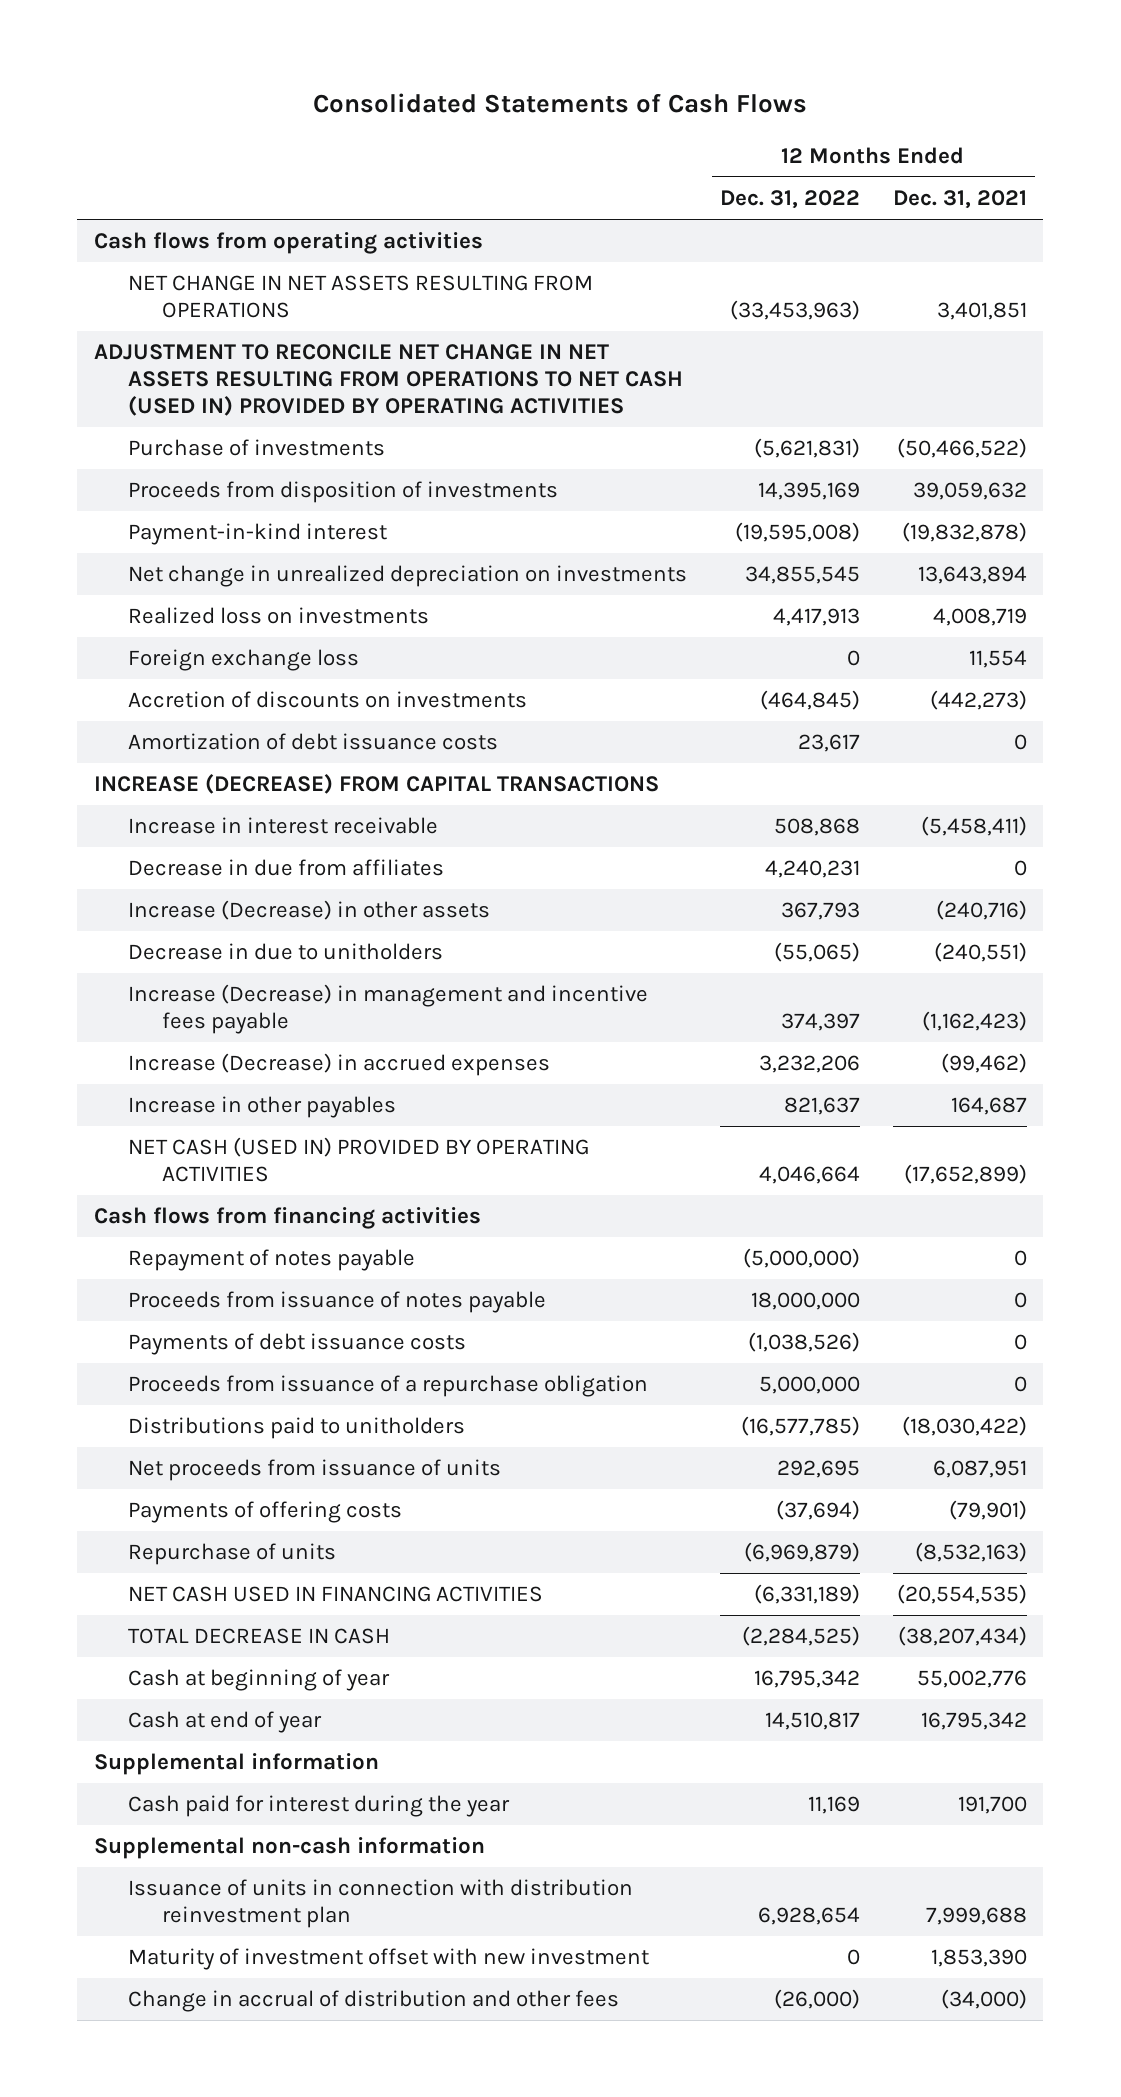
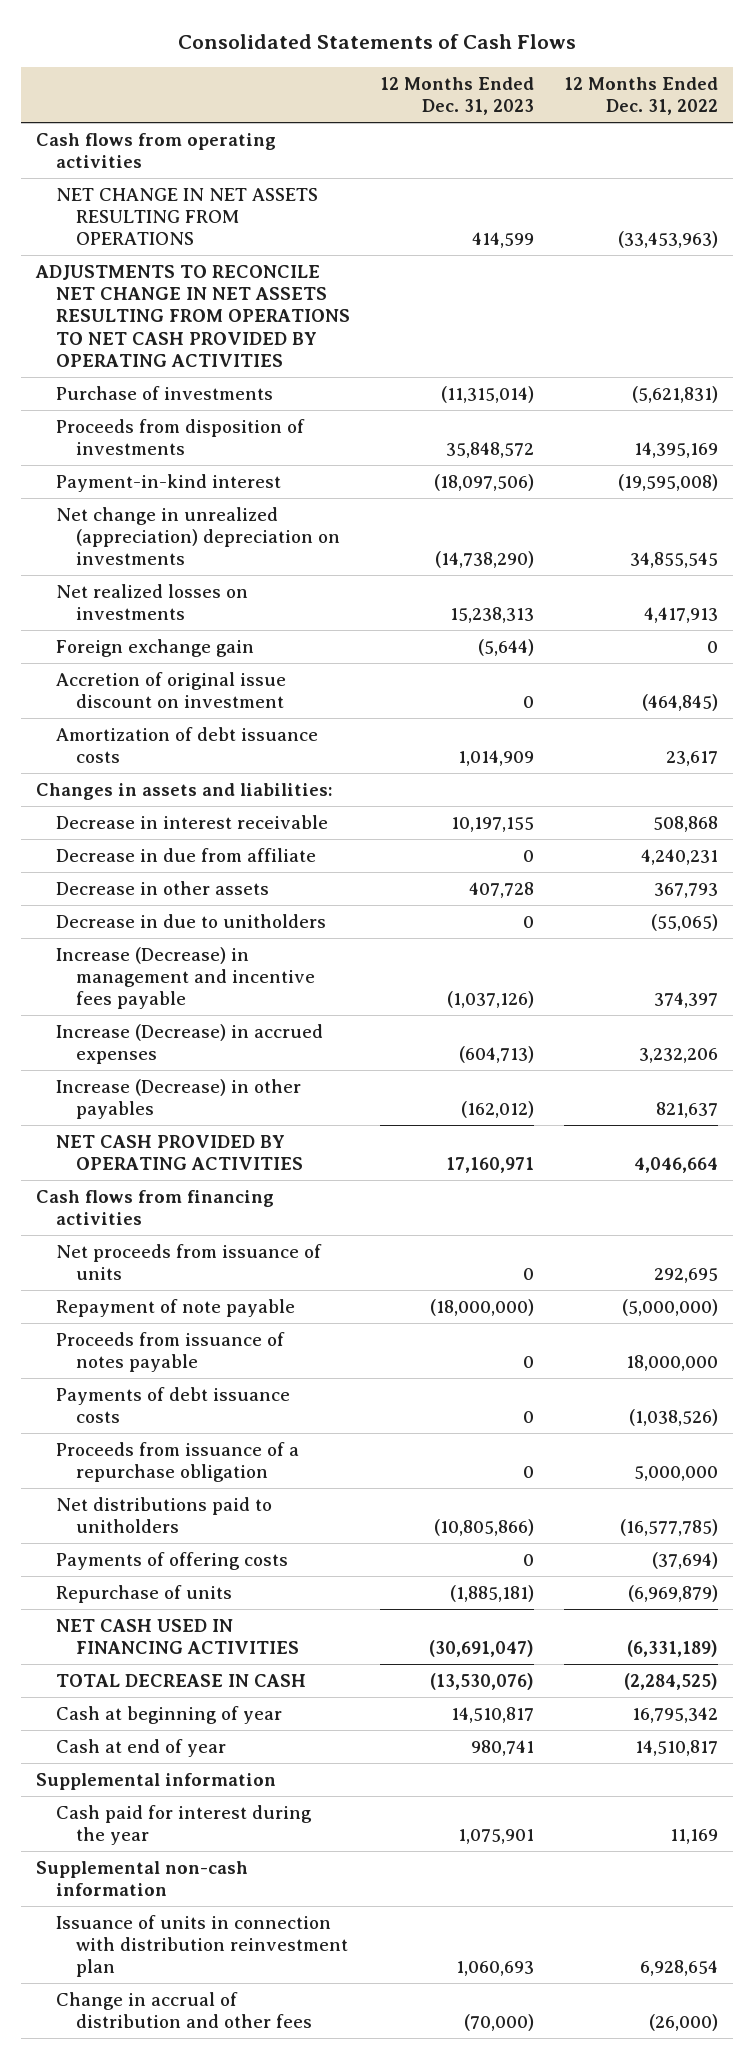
- | 12 Months Ended Dec. 31, 2022 | 12 Months Ended Dec. 31, 2021
+ | 12 Months Ended Dec. 31, 2023 | 12 Months Ended Dec. 31, 2022
- ADJUSTMENT TO RECONCILE NET CHANGE IN NET ASSETS RESULTING FROM OPERATIONS TO NET CASH (USED IN) PROVIDED BY OPERATING ACTIVITIES
+ ADJUSTMENTS TO RECONCILE NET CHANGE IN NET ASSETS RESULTING FROM OPERATIONS TO NET CASH PROVIDED BY OPERATING ACTIVITIES
- Net change in unrealized depreciation on investments | 34,855,545 | 13,643,894
- Realized loss on investments | 4,417,913 | 4,008,719
- Foreign exchange loss | 0 | 11,554
- Accretion of discounts on investments | (464,845) | (442,273)
+ Net change in unrealized (appreciation) depreciation on investments | (14,738,290) | 34,855,545
+ Net realized losses on investments | 15,238,313 | 4,417,913
+ Foreign exchange gain | (5,644) | 0
+ Accretion of original issue discount on investment | 0 | (464,845)
- INCREASE (DECREASE) FROM CAPITAL TRANSACTIONS
- Increase in interest receivable | 508,868 | (5,458,411)
- Decrease in due from affiliates | 4,240,231 | 0
- Increase (Decrease) in other assets | 367,793 | (240,716)
+ Changes in assets and liabilities:
+ Decrease in interest receivable | 10,197,155 | 508,868
+ Decrease in due from affiliate | 0 | 4,240,231
+ Decrease in other assets | 407,728 | 367,793
- Increase in other payables | 821,637 | 164,687
- NET CASH (USED IN) PROVIDED BY OPERATING ACTIVITIES | 4,046,664 | (17,652,899)
+ Increase (Decrease) in other payables | (162,012) | 821,637
+ NET CASH PROVIDED BY OPERATING ACTIVITIES | 17,160,971 | 4,046,664
- Repayment of notes payable | (5,000,000) | 0
moved up: Net proceeds from issuance of units | 0 | 292,695
+ Repayment of note payable | (18,000,000) | (5,000,000)
- Distributions paid to unitholders | (16,577,785) | (18,030,422)
+ Net distributions paid to unitholders | (10,805,866) | (16,577,785)
- Maturity of investment offset with new investment | 0 | 1,853,390

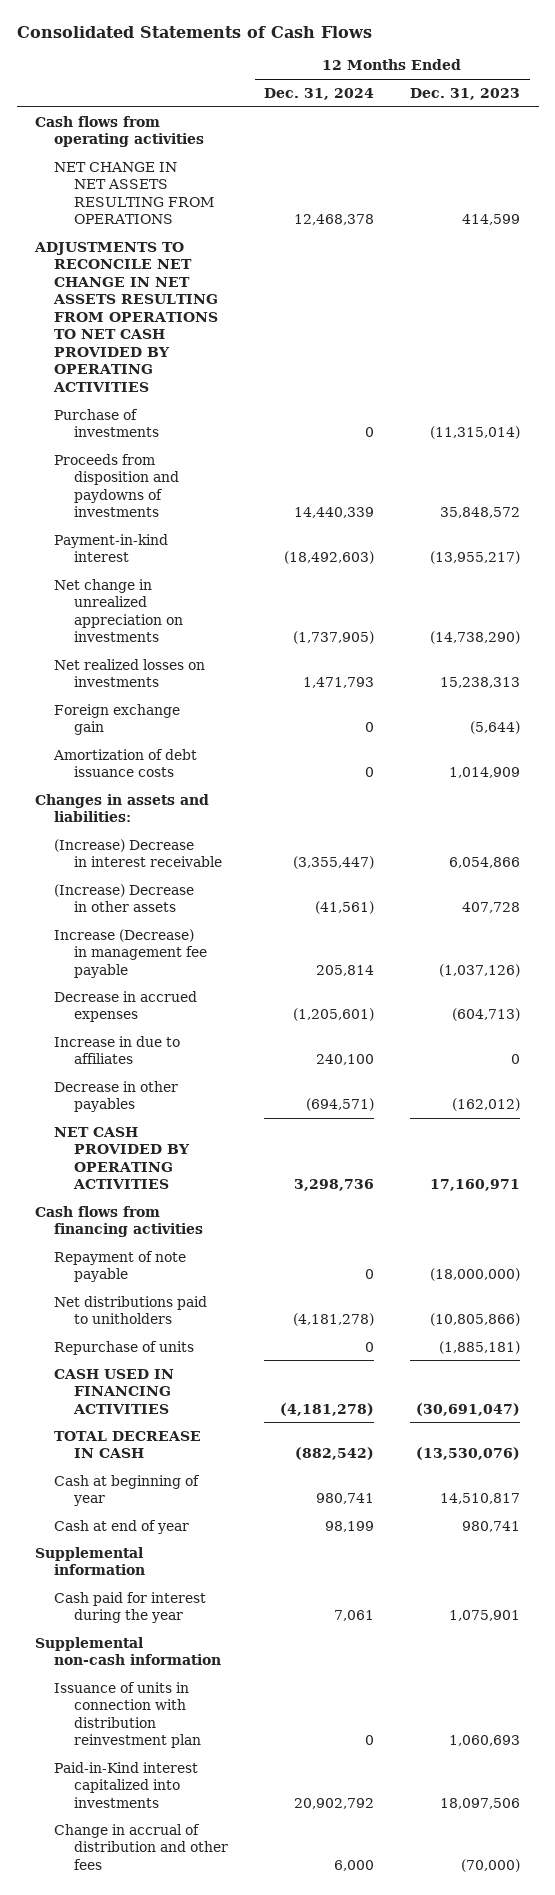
- | 12 Months Ended Dec. 31, 2023 | 12 Months Ended Dec. 31, 2022
+ | 12 Months Ended Dec. 31, 2024 | 12 Months Ended Dec. 31, 2023
- Proceeds from disposition of investments | 35,848,572 | 14,395,169
- Payment-in-kind interest | (18,097,506) | (19,595,008)
- Net change in unrealized (appreciation) depreciation on investments | (14,738,290) | 34,855,545
+ Proceeds from disposition and paydowns of investments | 14,440,339 | 35,848,572
+ Payment-in-kind interest | (18,492,603) | (13,955,217)
+ Net change in unrealized appreciation on investments | (1,737,905) | (14,738,290)
- Accretion of original issue discount on investment | 0 | (464,845)
- Decrease in interest receivable | 10,197,155 | 508,868
- Decrease in due from affiliate | 0 | 4,240,231
- Decrease in other assets | 407,728 | 367,793
- Decrease in due to unitholders | 0 | (55,065)
- Increase (Decrease) in management and incentive fees payable | (1,037,126) | 374,397
- Increase (Decrease) in accrued expenses | (604,713) | 3,232,206
- Increase (Decrease) in other payables | (162,012) | 821,637
+ (Increase) Decrease in interest receivable | (3,355,447) | 6,054,866
+ (Increase) Decrease in other assets | (41,561) | 407,728
+ Increase (Decrease) in management fee payable | 205,814 | (1,037,126)
+ Decrease in accrued expenses | (1,205,601) | (604,713)
+ Increase in due to affiliates | 240,100 | 0
+ Decrease in other payables | (694,571) | (162,012)
- Net proceeds from issuance of units | 0 | 292,695
- Proceeds from issuance of notes payable | 0 | 18,000,000
- Payments of debt issuance costs | 0 | (1,038,526)
- Proceeds from issuance of a repurchase obligation | 0 | 5,000,000
- Payments of offering costs | 0 | (37,694)
- NET CASH USED IN FINANCING ACTIVITIES | (30,691,047) | (6,331,189)
+ CASH USED IN FINANCING ACTIVITIES | (4,181,278) | (30,691,047)
+ Paid-in-Kind interest capitalized into investments | 20,902,792 | 18,097,506

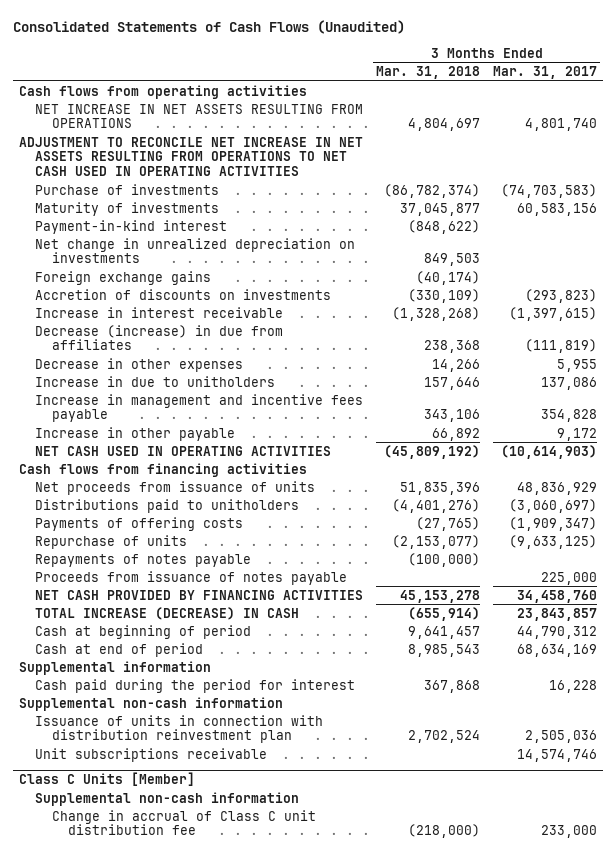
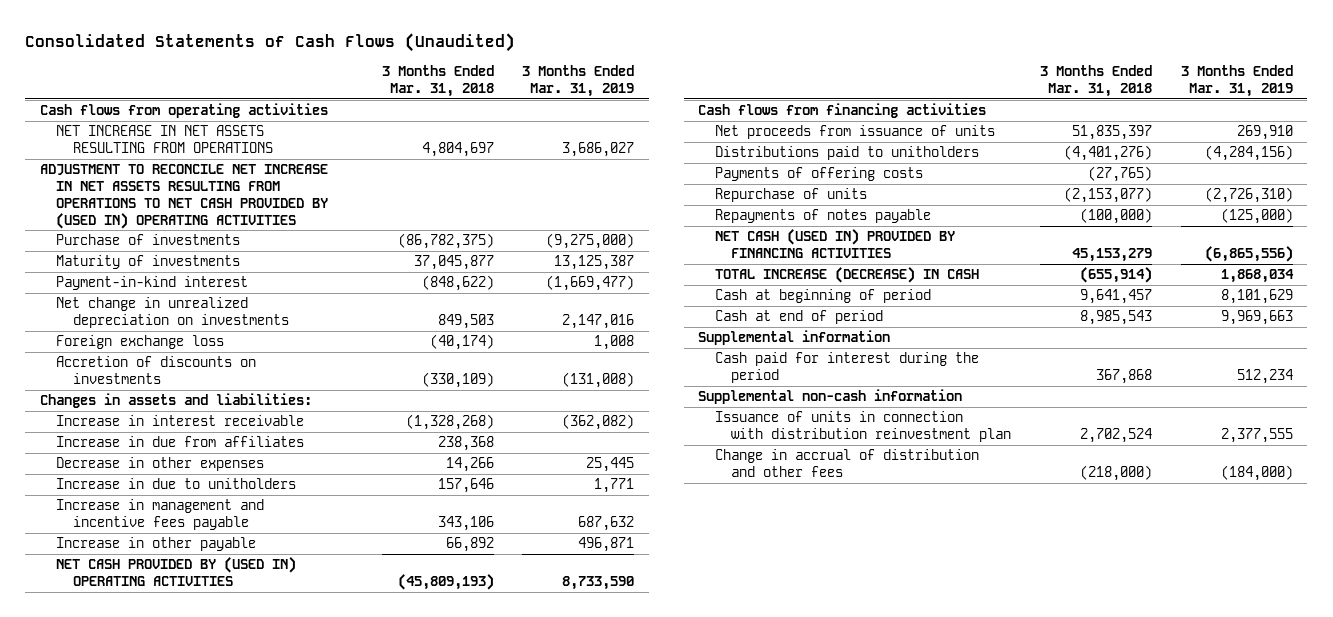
- | 3 Months Ended Mar. 31, 2018 | 3 Months Ended Mar. 31, 2017
+ | 3 Months Ended Mar. 31, 2018 | 3 Months Ended Mar. 31, 2019
- ADJUSTMENT TO RECONCILE NET INCREASE IN NET ASSETS RESULTING FROM OPERATIONS TO NET CASH USED IN OPERATING ACTIVITIES
- Purchase of investments | (86,782,374) | (74,703,583)
+ ADJUSTMENT TO RECONCILE NET INCREASE IN NET ASSETS RESULTING FROM OPERATIONS TO NET CASH PROVIDED BY (USED IN) OPERATING ACTIVITIES
+ Purchase of investments | (86,782,375) | (9,275,000)
- Foreign exchange gains | (40,174) |
+ Foreign exchange loss | (40,174) | 1,008
+ Changes in assets and liabilities:
- Decrease (increase) in due from affiliates | 238,368 | (111,819)
+ Increase in due from affiliates | 238,368 |
- NET CASH USED IN OPERATING ACTIVITIES | (45,809,192) | (10,614,903)
+ NET CASH PROVIDED BY (USED IN) OPERATING ACTIVITIES | (45,809,193) | 8,733,590
- Net proceeds from issuance of units | 51,835,396 | 48,836,929
+ Net proceeds from issuance of units | 51,835,397 | 269,910
- Proceeds from issuance of notes payable | | 225,000
- NET CASH PROVIDED BY FINANCING ACTIVITIES | 45,153,278 | 34,458,760
+ NET CASH (USED IN) PROVIDED BY FINANCING ACTIVITIES | 45,153,279 | (6,865,556)
- Cash paid during the period for interest | 367,868 | 16,228
+ Cash paid for interest during the period | 367,868 | 512,234
- Unit subscriptions receivable | | 14,574,746
- Class C Units [Member]
- Supplemental non-cash information
- Change in accrual of Class C unit distribution fee | (218,000) | 233,000
+ Change in accrual of distribution and other fees | (218,000) | (184,000)

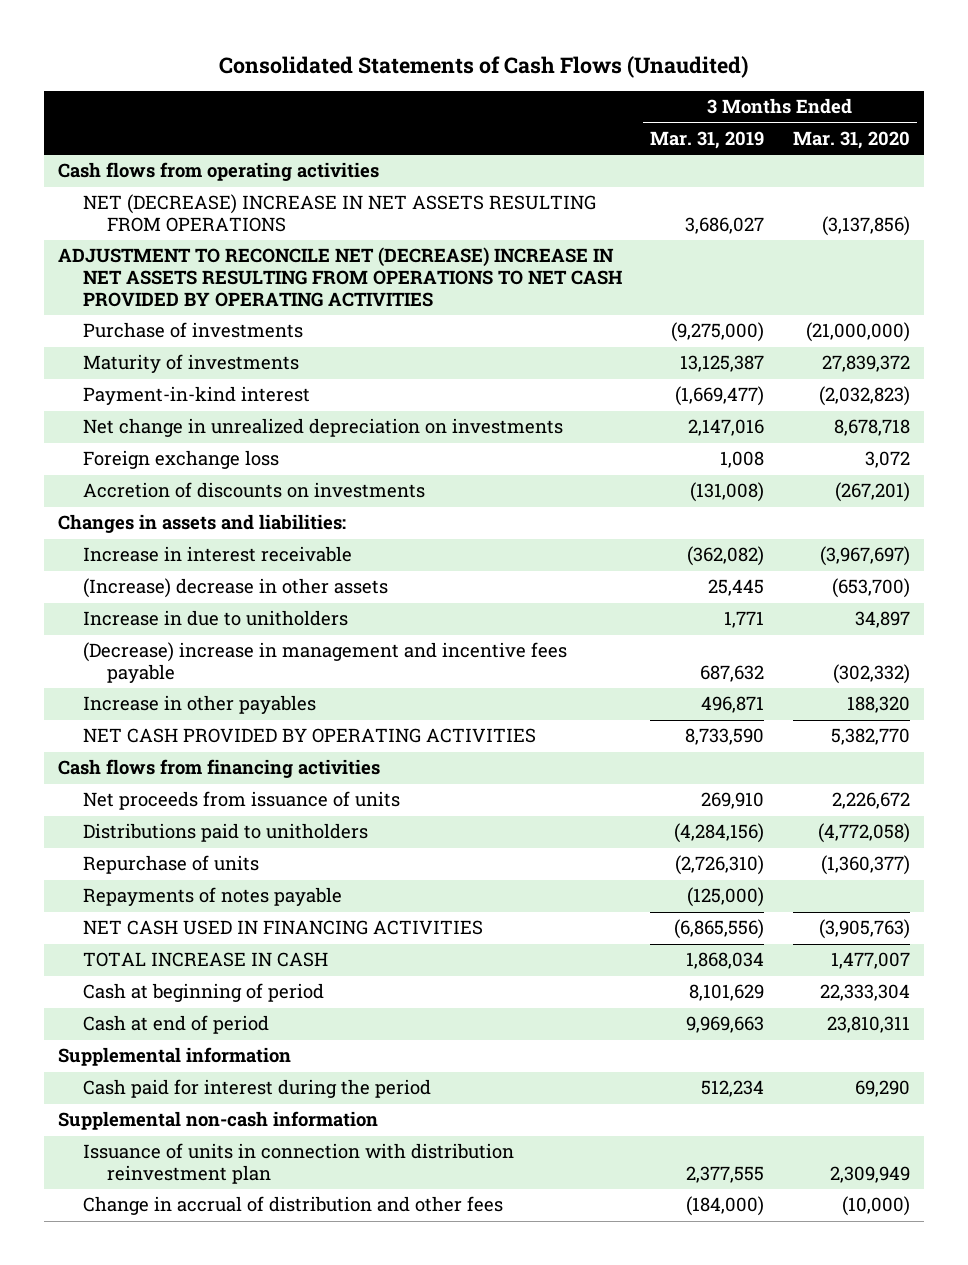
- | 3 Months Ended Mar. 31, 2018 | 3 Months Ended Mar. 31, 2019
+ | 3 Months Ended Mar. 31, 2019 | 3 Months Ended Mar. 31, 2020
- NET INCREASE IN NET ASSETS RESULTING FROM OPERATIONS | 4,804,697 | 3,686,027
- ADJUSTMENT TO RECONCILE NET INCREASE IN NET ASSETS RESULTING FROM OPERATIONS TO NET CASH PROVIDED BY (USED IN) OPERATING ACTIVITIES
+ NET (DECREASE) INCREASE IN NET ASSETS RESULTING FROM OPERATIONS | 3,686,027 | (3,137,856)
+ ADJUSTMENT TO RECONCILE NET (DECREASE) INCREASE IN NET ASSETS RESULTING FROM OPERATIONS TO NET CASH PROVIDED BY OPERATING ACTIVITIES
- Increase in due from affiliates | 238,368 |
- Decrease in other expenses | 14,266 | 25,445
+ (Increase) decrease in other assets | 25,445 | (653,700)
- Increase in management and incentive fees payable | 343,106 | 687,632
- Increase in other payable | 66,892 | 496,871
- NET CASH PROVIDED BY (USED IN) OPERATING ACTIVITIES | (45,809,193) | 8,733,590
+ (Decrease) increase in management and incentive fees payable | 687,632 | (302,332)
+ Increase in other payables | 496,871 | 188,320
+ NET CASH PROVIDED BY OPERATING ACTIVITIES | 8,733,590 | 5,382,770
- Payments of offering costs | (27,765) |
- NET CASH (USED IN) PROVIDED BY FINANCING ACTIVITIES | 45,153,279 | (6,865,556)
- TOTAL INCREASE (DECREASE) IN CASH | (655,914) | 1,868,034
+ NET CASH USED IN FINANCING ACTIVITIES | (6,865,556) | (3,905,763)
+ TOTAL INCREASE IN CASH | 1,868,034 | 1,477,007

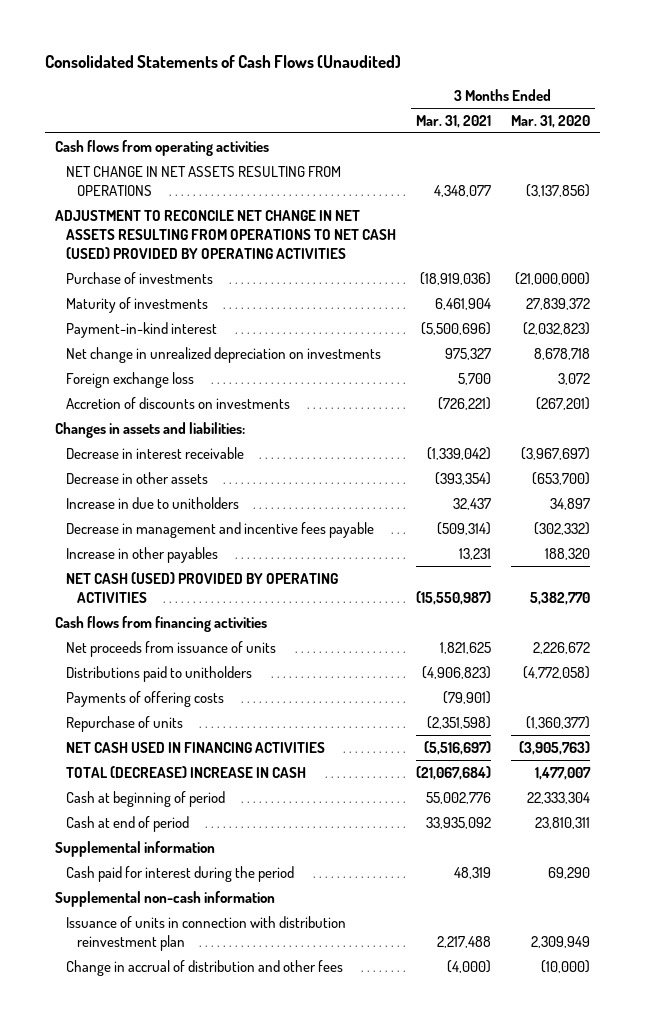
- | 3 Months Ended Mar. 31, 2019 | 3 Months Ended Mar. 31, 2020
+ | 3 Months Ended Mar. 31, 2021 | 3 Months Ended Mar. 31, 2020
- NET (DECREASE) INCREASE IN NET ASSETS RESULTING FROM OPERATIONS | 3,686,027 | (3,137,856)
- ADJUSTMENT TO RECONCILE NET (DECREASE) INCREASE IN NET ASSETS RESULTING FROM OPERATIONS TO NET CASH PROVIDED BY OPERATING ACTIVITIES
+ NET CHANGE IN NET ASSETS RESULTING FROM OPERATIONS | 4,348,077 | (3,137,856)
+ ADJUSTMENT TO RECONCILE NET CHANGE IN NET ASSETS RESULTING FROM OPERATIONS TO NET CASH (USED) PROVIDED BY OPERATING ACTIVITIES
- Increase in interest receivable | (362,082) | (3,967,697)
- (Increase) decrease in other assets | 25,445 | (653,700)
+ Decrease in interest receivable | (1,339,042) | (3,967,697)
+ Decrease in other assets | (393,354) | (653,700)
- (Decrease) increase in management and incentive fees payable | 687,632 | (302,332)
+ Decrease in management and incentive fees payable | (509,314) | (302,332)
- NET CASH PROVIDED BY OPERATING ACTIVITIES | 8,733,590 | 5,382,770
+ NET CASH (USED) PROVIDED BY OPERATING ACTIVITIES | (15,550,987) | 5,382,770
+ Payments of offering costs | (79,901) |
- Repayments of notes payable | (125,000) |
- TOTAL INCREASE IN CASH | 1,868,034 | 1,477,007
+ TOTAL (DECREASE) INCREASE IN CASH | (21,067,684) | 1,477,007

